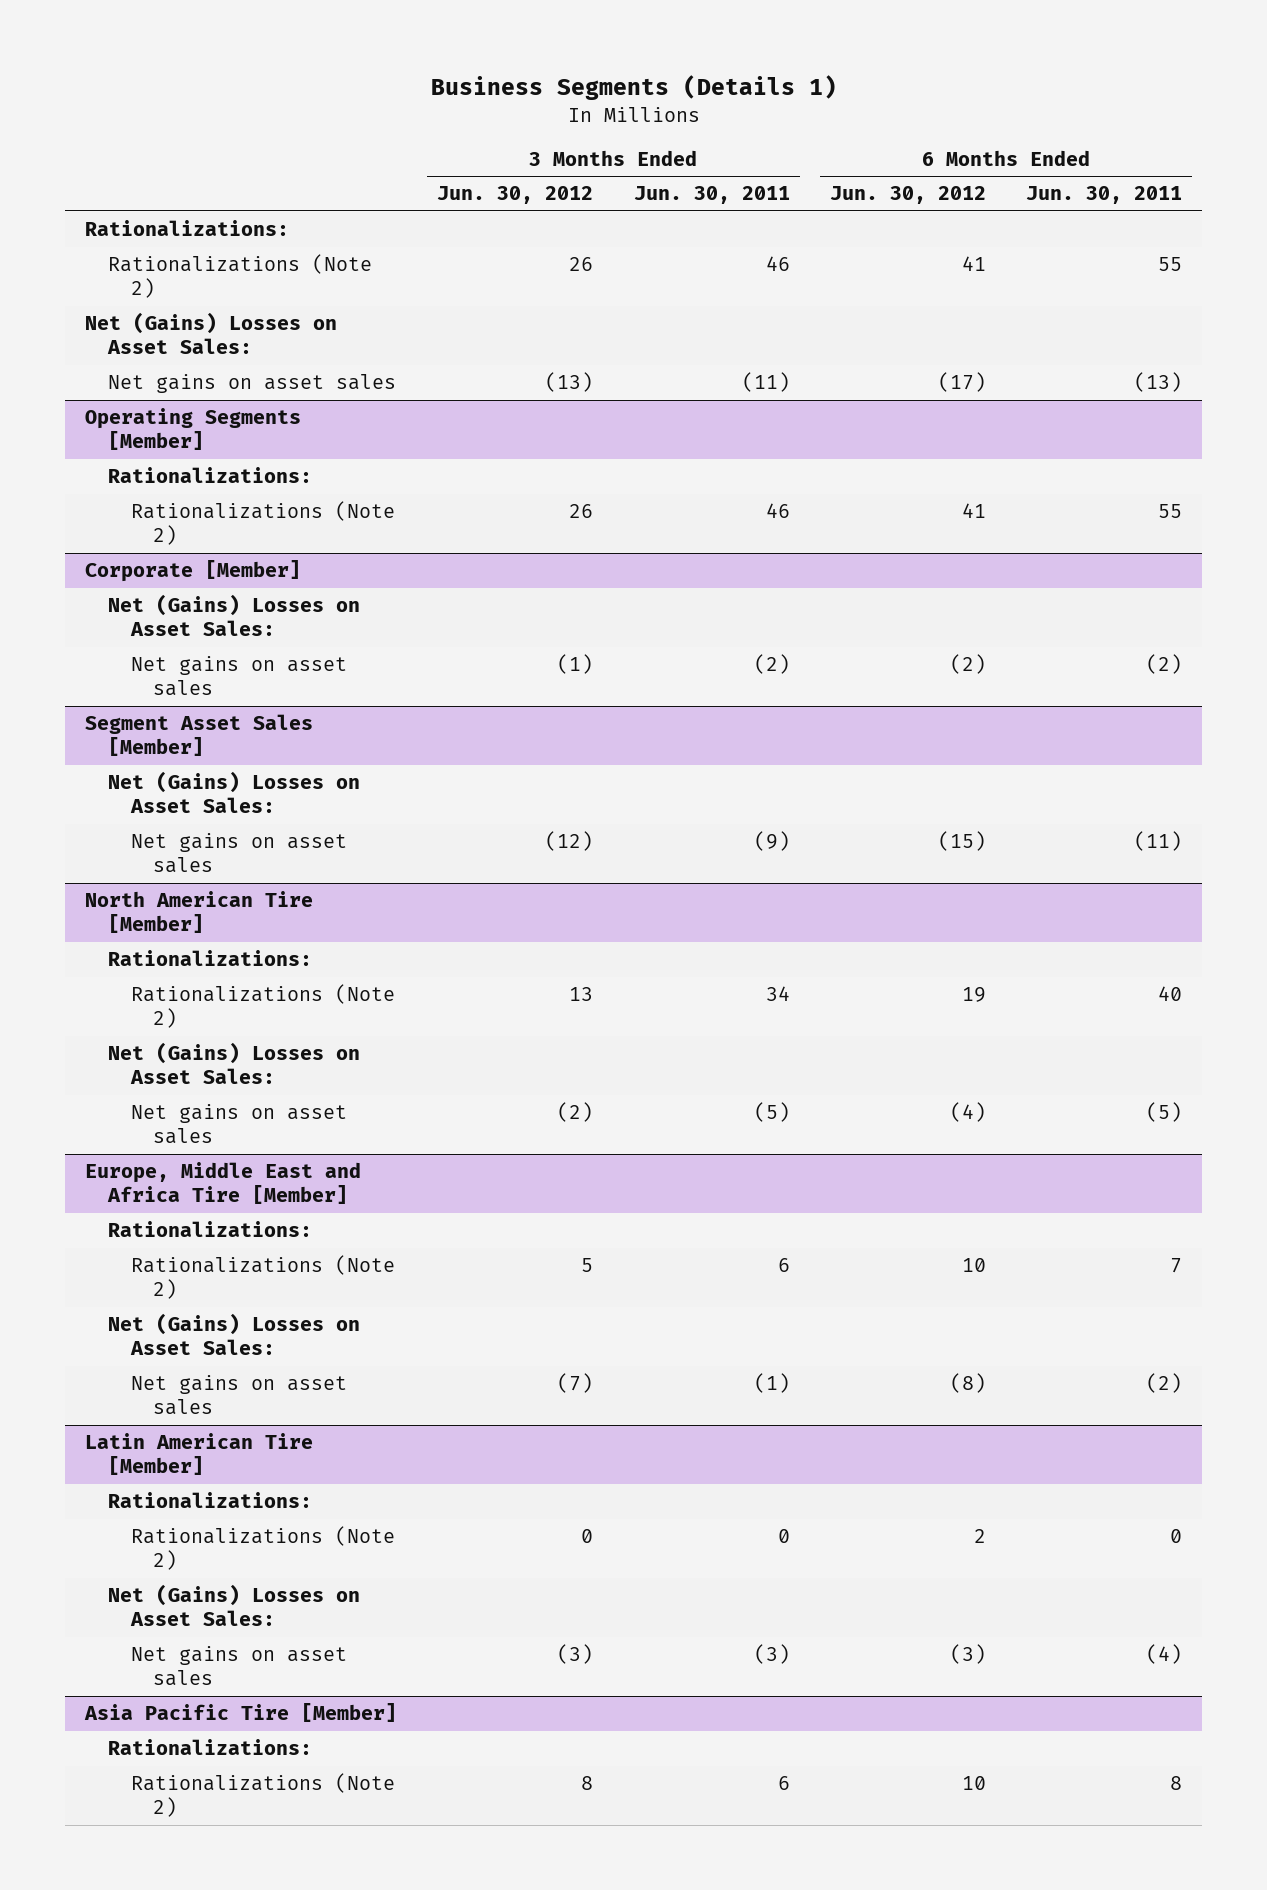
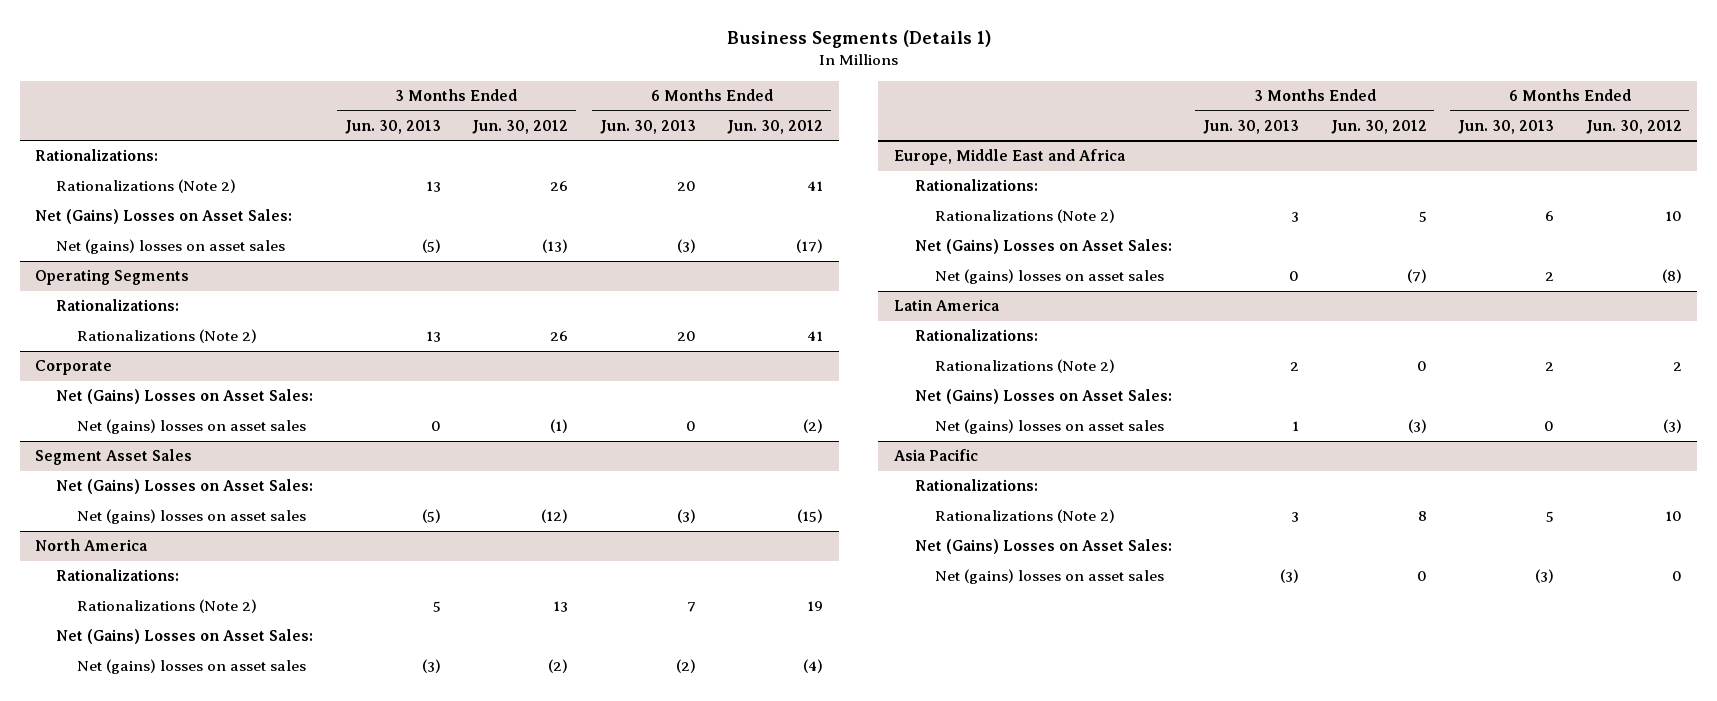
- | 3 Months Ended Jun. 30, 2012 | 3 Months Ended Jun. 30, 2011 | 6 Months Ended Jun. 30, 2012 | 6 Months Ended Jun. 30, 2011
+ | 3 Months Ended Jun. 30, 2013 | 3 Months Ended Jun. 30, 2012 | 6 Months Ended Jun. 30, 2013 | 6 Months Ended Jun. 30, 2012
- Net gains on asset sales | (13) | (11) | (17) | (13)
- Operating Segments [Member]
+ Net (gains) losses on asset sales | (5) | (13) | (3) | (17)
+ Operating Segments
- Corporate [Member]
+ Corporate
- Net gains on asset sales | (1) | (2) | (2) | (2)
- Segment Asset Sales [Member]
+ Net (gains) losses on asset sales | 0 | (1) | 0 | (2)
+ Segment Asset Sales
- Net gains on asset sales | (12) | (9) | (15) | (11)
- North American Tire [Member]
+ Net (gains) losses on asset sales | (5) | (12) | (3) | (15)
+ North America
- Net gains on asset sales | (2) | (5) | (4) | (5)
- Europe, Middle East and Africa Tire [Member]
+ Net (gains) losses on asset sales | (3) | (2) | (2) | (4)
+ Europe, Middle East and Africa
- Net gains on asset sales | (7) | (1) | (8) | (2)
- Latin American Tire [Member]
+ Net (gains) losses on asset sales | 0 | (7) | 2 | (8)
+ Latin America
- Net gains on asset sales | (3) | (3) | (3) | (4)
- Asia Pacific Tire [Member]
+ Net (gains) losses on asset sales | 1 | (3) | 0 | (3)
+ Asia Pacific
+ Net (Gains) Losses on Asset Sales:
+ Net (gains) losses on asset sales | (3) | 0 | (3) | 0

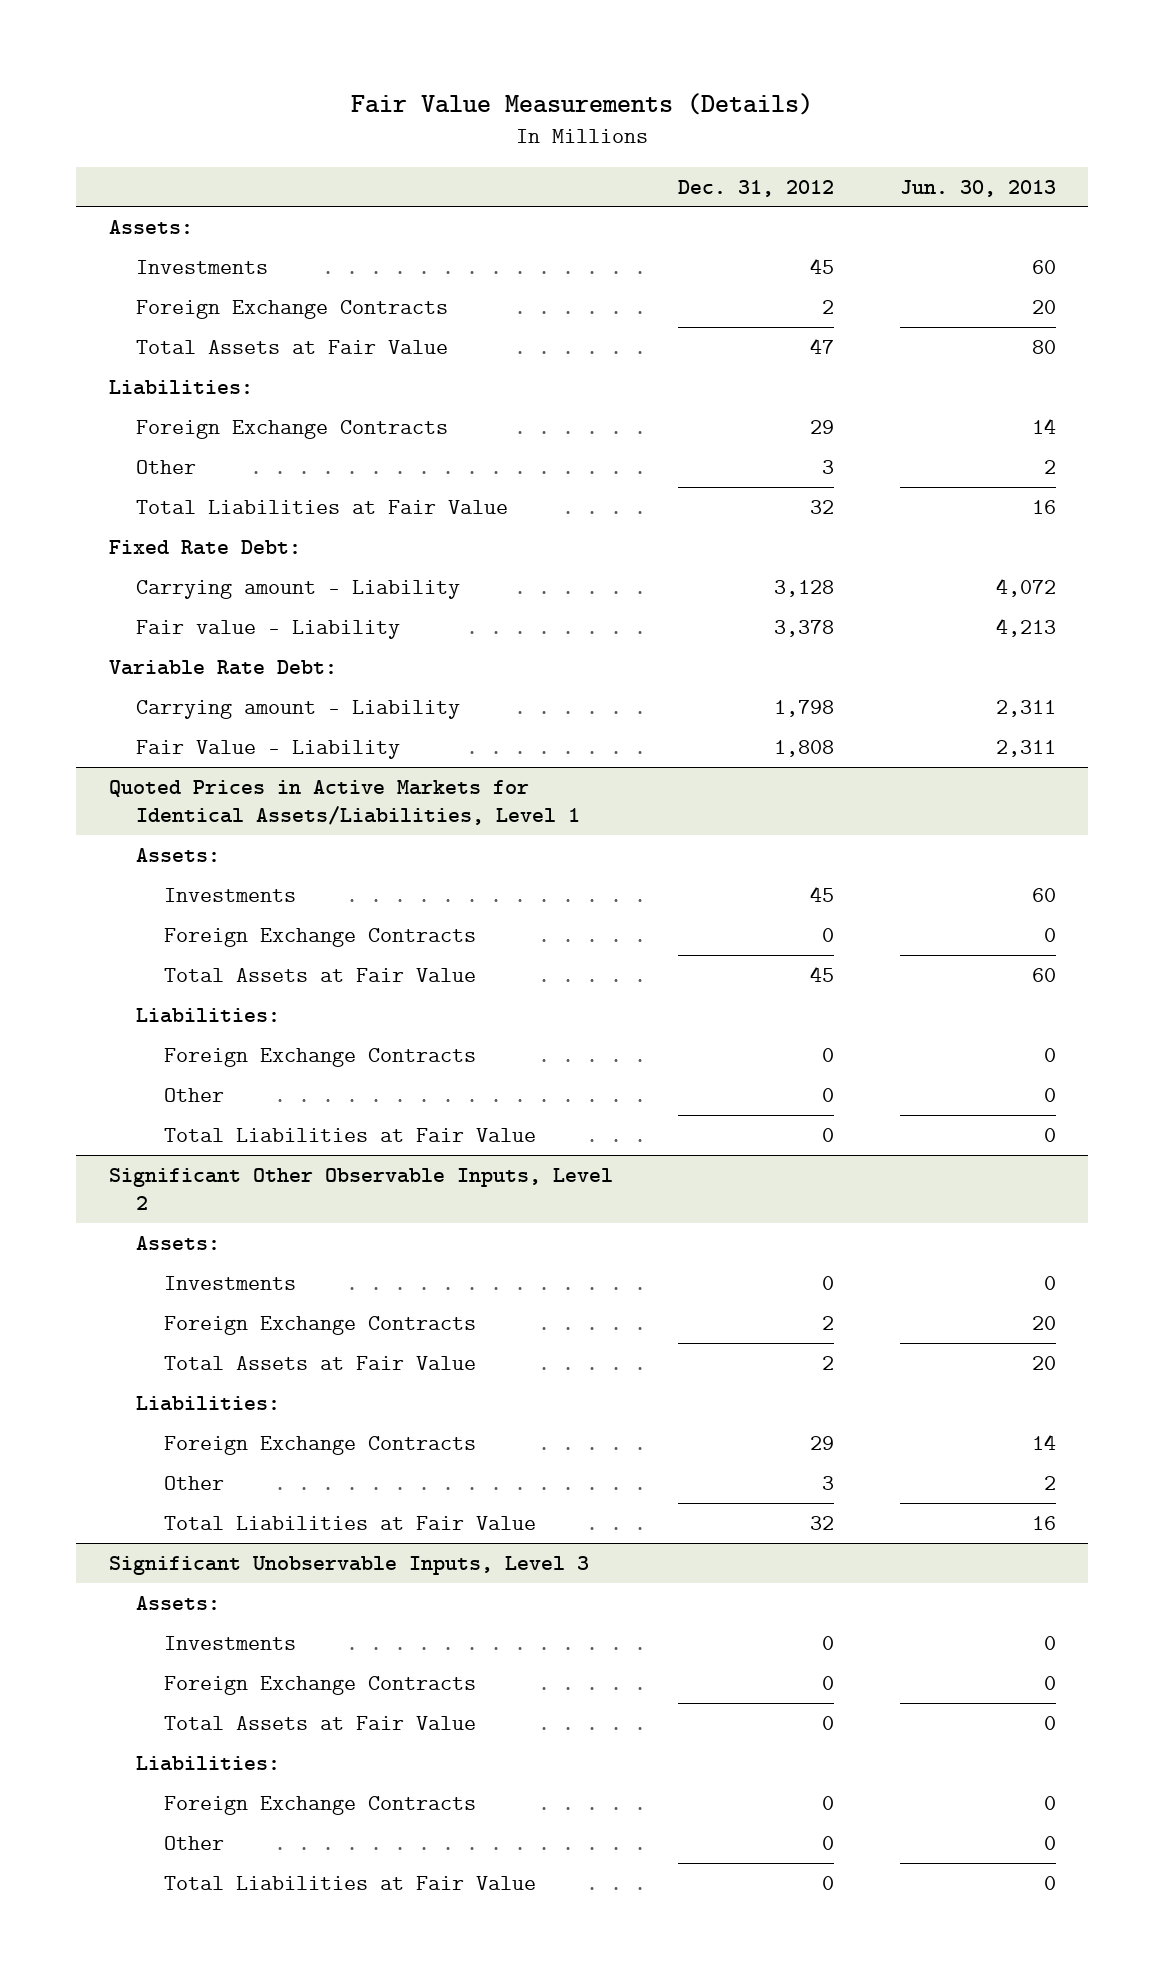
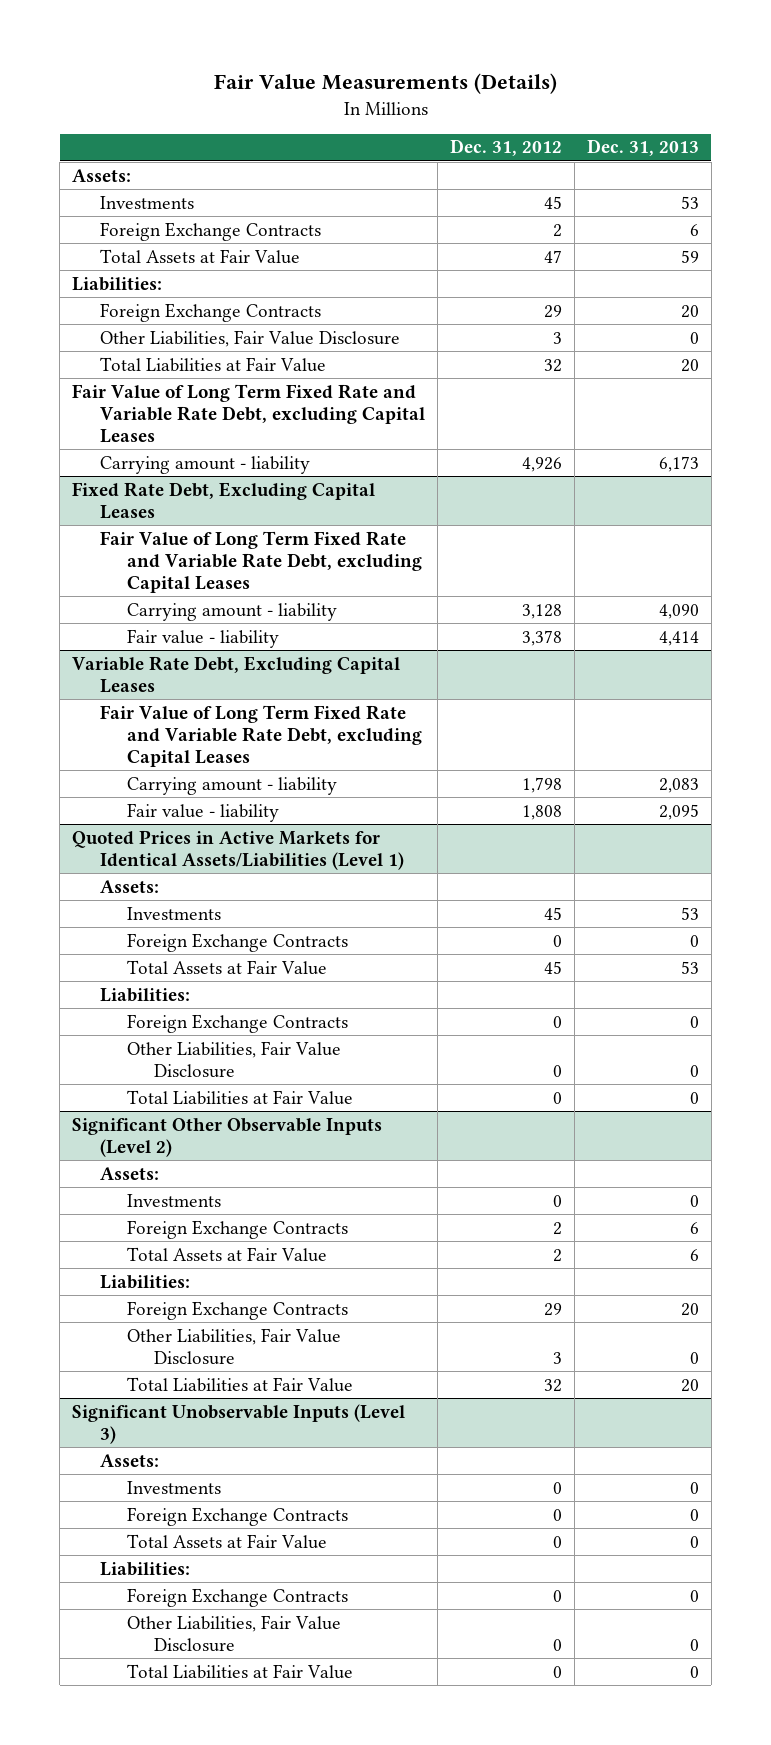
- | Dec. 31, 2012 | Jun. 30, 2013
+ | Dec. 31, 2012 | Dec. 31, 2013
- Other | 3 | 2
+ Other Liabilities, Fair Value Disclosure | 3 | 0
- Fixed Rate Debt:
- Carrying amount - Liability | 3,128 | 4,072
- Fair value - Liability | 3,378 | 4,213
- Variable Rate Debt:
- Carrying amount - Liability | 1,798 | 2,311
- Fair Value - Liability | 1,808 | 2,311
- Quoted Prices in Active Markets for Identical Assets/Liabilities, Level 1
+ Fair Value of Long Term Fixed Rate and Variable Rate Debt, excluding Capital Leases
+ Carrying amount - liability | 4,926 | 6,173
+ Fixed Rate Debt, Excluding Capital Leases
+ Fair Value of Long Term Fixed Rate and Variable Rate Debt, excluding Capital Leases
+ Carrying amount - liability | 3,128 | 4,090
+ Fair value - liability | 3,378 | 4,414
+ Variable Rate Debt, Excluding Capital Leases
+ Fair Value of Long Term Fixed Rate and Variable Rate Debt, excluding Capital Leases
+ Carrying amount - liability | 1,798 | 2,083
+ Fair value - liability | 1,808 | 2,095
+ Quoted Prices in Active Markets for Identical Assets/Liabilities (Level 1)
- Other | 0 | 0
+ Other Liabilities, Fair Value Disclosure | 0 | 0
- Significant Other Observable Inputs, Level 2
+ Significant Other Observable Inputs (Level 2)
- Other | 3 | 2
+ Other Liabilities, Fair Value Disclosure | 3 | 0
- Significant Unobservable Inputs, Level 3
+ Significant Unobservable Inputs (Level 3)
- Other | 0 | 0
+ Other Liabilities, Fair Value Disclosure | 0 | 0

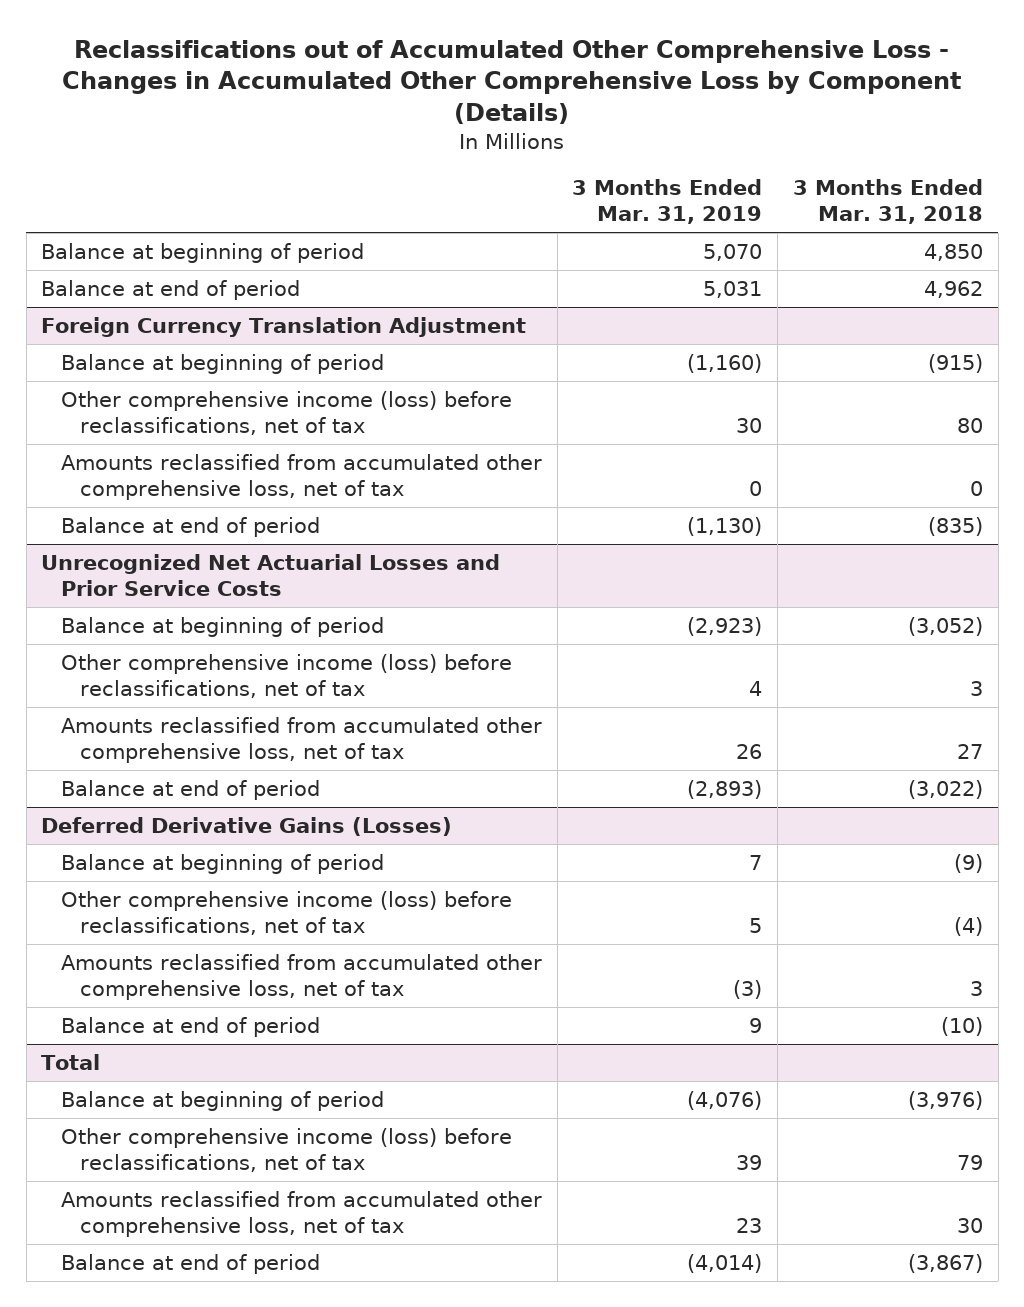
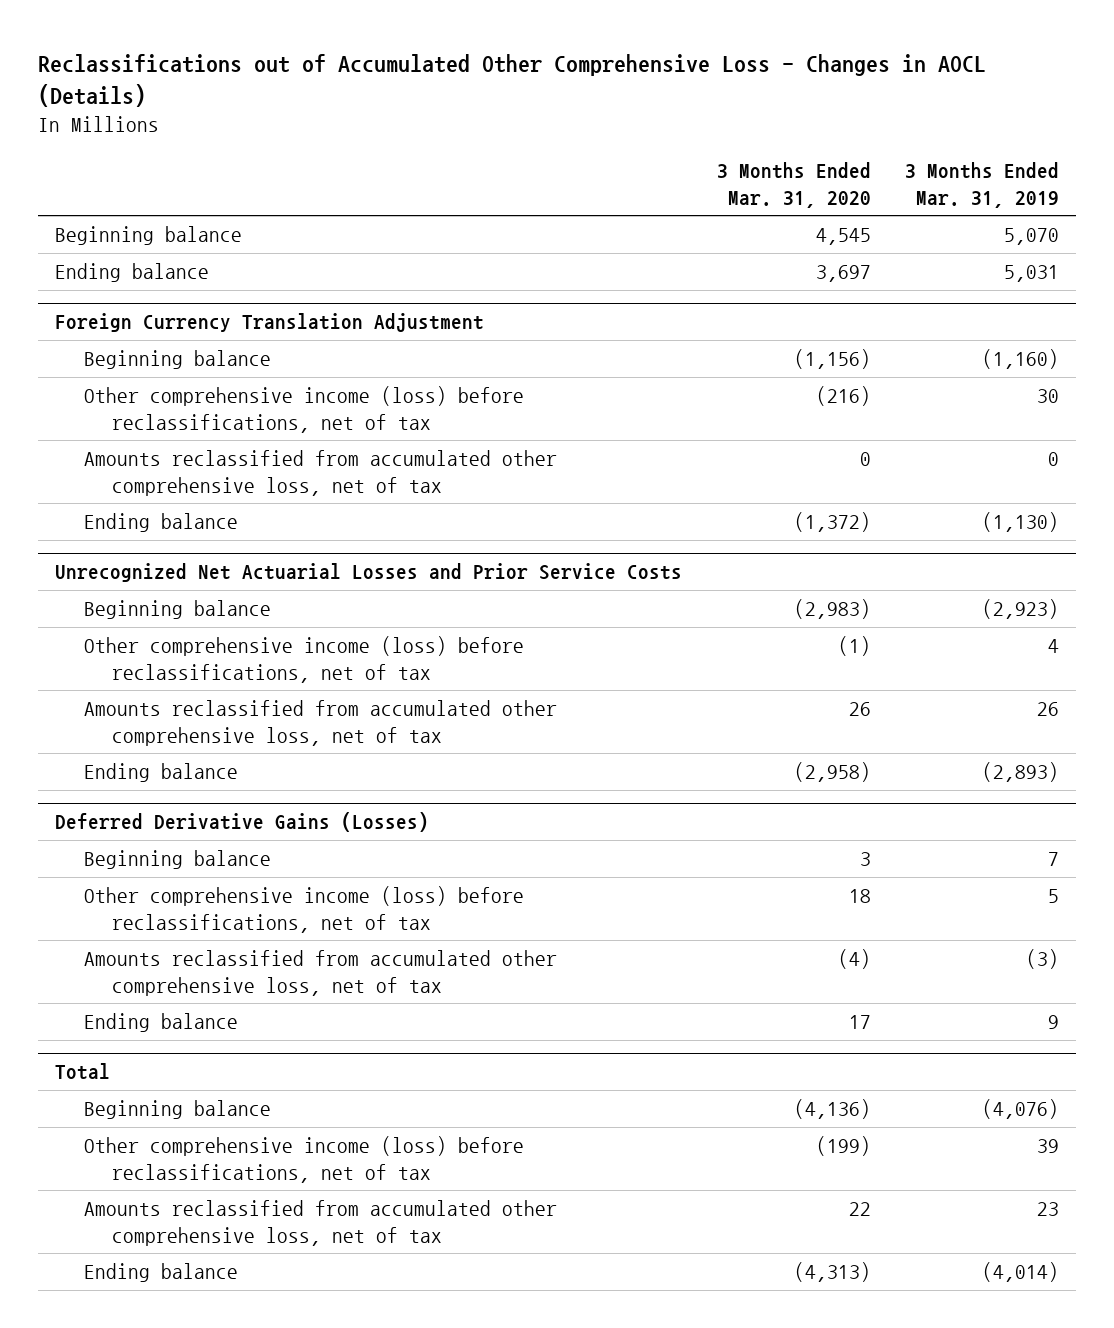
- Reclassifications out of Accumulated Other Comprehensive Loss - Changes in Accumulated Other Comprehensive Loss by Component (Details)
+ Reclassifications out of Accumulated Other Comprehensive Loss - Changes in AOCL (Details)
- | 3 Months Ended Mar. 31, 2019 | 3 Months Ended Mar. 31, 2018
+ | 3 Months Ended Mar. 31, 2020 | 3 Months Ended Mar. 31, 2019
- Balance at beginning of period | 5,070 | 4,850
- Balance at end of period | 5,031 | 4,962
+ Beginning balance | 4,545 | 5,070
+ Ending balance | 3,697 | 5,031
@ Foreign Currency Translation Adjustment
- Balance at beginning of period | (1,160) | (915)
+ Beginning balance | (1,156) | (1,160)
- Balance at end of period | (1,130) | (835)
+ Ending balance | (1,372) | (1,130)
@ Unrecognized Net Actuarial Losses and Prior Service Costs
- Balance at beginning of period | (2,923) | (3,052)
+ Beginning balance | (2,983) | (2,923)
- Balance at end of period | (2,893) | (3,022)
+ Ending balance | (2,958) | (2,893)
@ Deferred Derivative Gains (Losses)
- Balance at beginning of period | 7 | (9)
+ Beginning balance | 3 | 7
- Balance at end of period | 9 | (10)
+ Ending balance | 17 | 9
@ Total
- Balance at beginning of period | (4,076) | (3,976)
+ Beginning balance | (4,136) | (4,076)
- Balance at end of period | (4,014) | (3,867)
+ Ending balance | (4,313) | (4,014)

